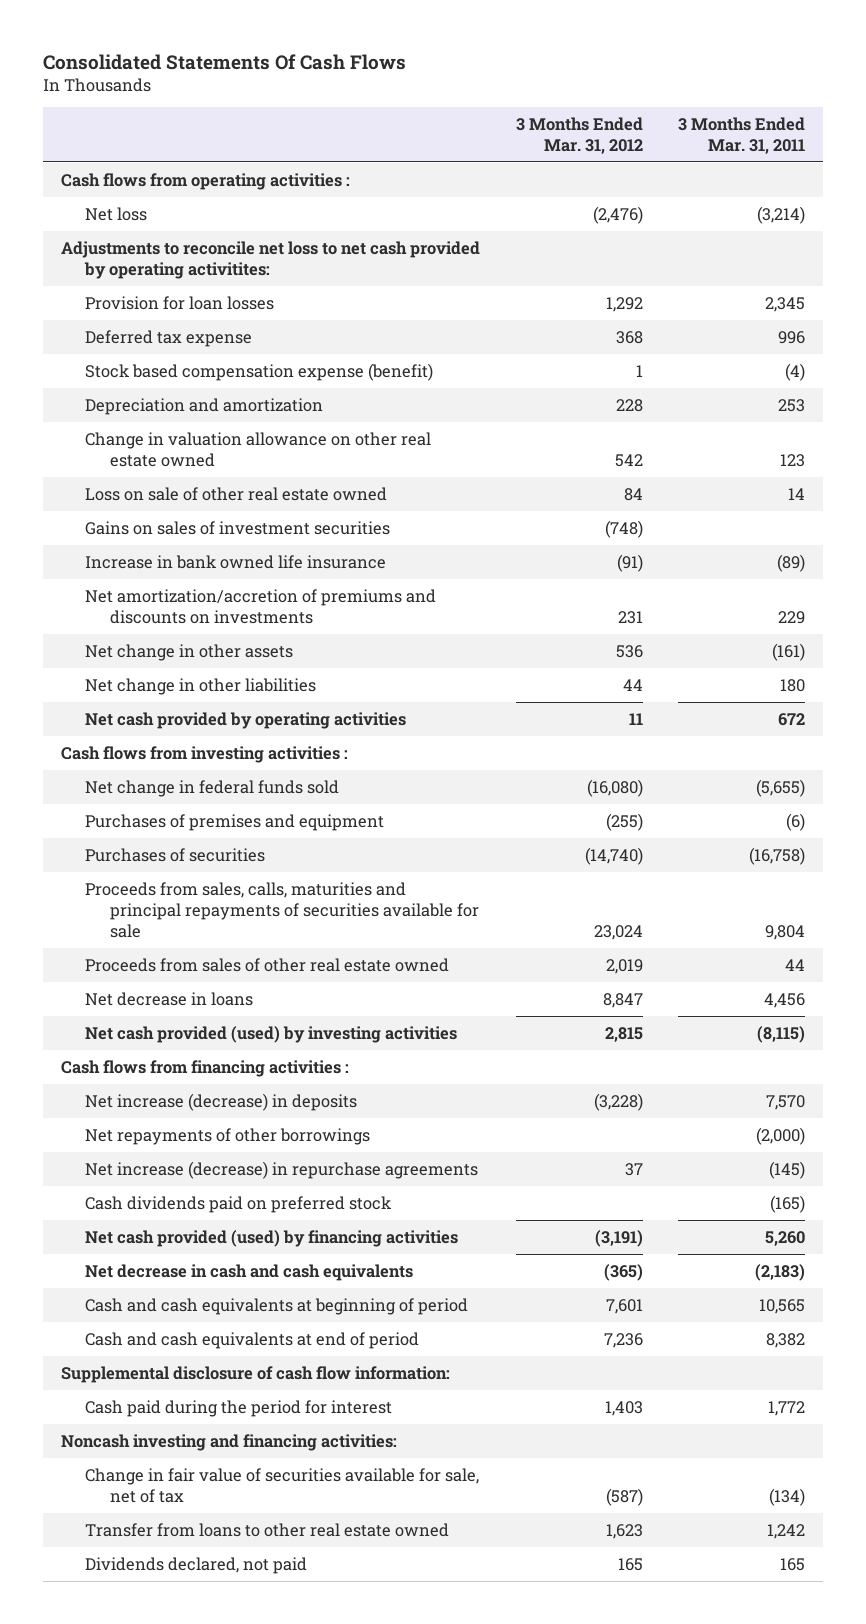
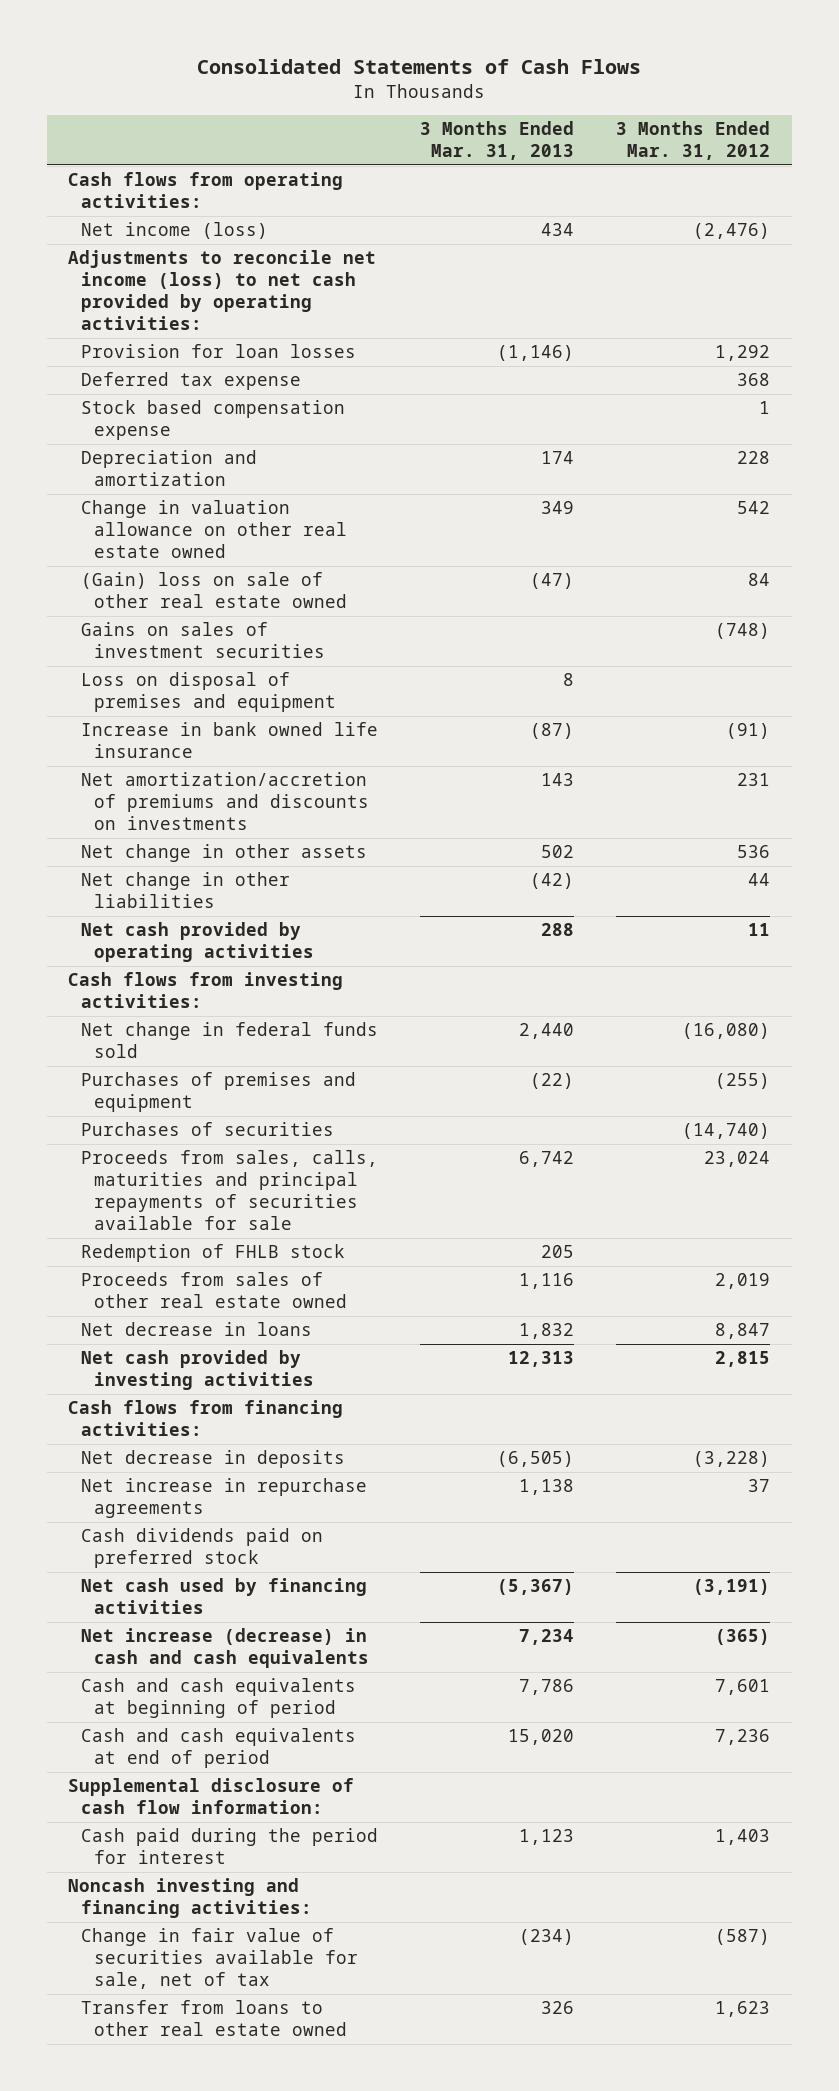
- Consolidated Statements Of Cash Flows
+ Consolidated Statements of Cash Flows
- | 3 Months Ended Mar. 31, 2012 | 3 Months Ended Mar. 31, 2011
+ | 3 Months Ended Mar. 31, 2013 | 3 Months Ended Mar. 31, 2012
- Cash flows from operating activities :
- Net loss | (2,476) | (3,214)
- Adjustments to reconcile net loss to net cash provided by operating activitites:
+ Cash flows from operating activities:
+ Net income (loss) | 434 | (2,476)
+ Adjustments to reconcile net income (loss) to net cash provided by operating activities:
- Stock based compensation expense (benefit) | 1 | (4)
+ Stock based compensation expense | | 1
- Loss on sale of other real estate owned | 84 | 14
+ (Gain) loss on sale of other real estate owned | (47) | 84
+ Loss on disposal of premises and equipment | 8 |
- Cash flows from investing activities :
+ Cash flows from investing activities:
+ Redemption of FHLB stock | 205 |
- Net cash provided (used) by investing activities | 2,815 | (8,115)
- Cash flows from financing activities :
- Net increase (decrease) in deposits | (3,228) | 7,570
- Net repayments of other borrowings | | (2,000)
- Net increase (decrease) in repurchase agreements | 37 | (145)
+ Net cash provided by investing activities | 12,313 | 2,815
+ Cash flows from financing activities:
+ Net decrease in deposits | (6,505) | (3,228)
+ Net increase in repurchase agreements | 1,138 | 37
- Net cash provided (used) by financing activities | (3,191) | 5,260
- Net decrease in cash and cash equivalents | (365) | (2,183)
+ Net cash used by financing activities | (5,367) | (3,191)
+ Net increase (decrease) in cash and cash equivalents | 7,234 | (365)
- Dividends declared, not paid | 165 | 165

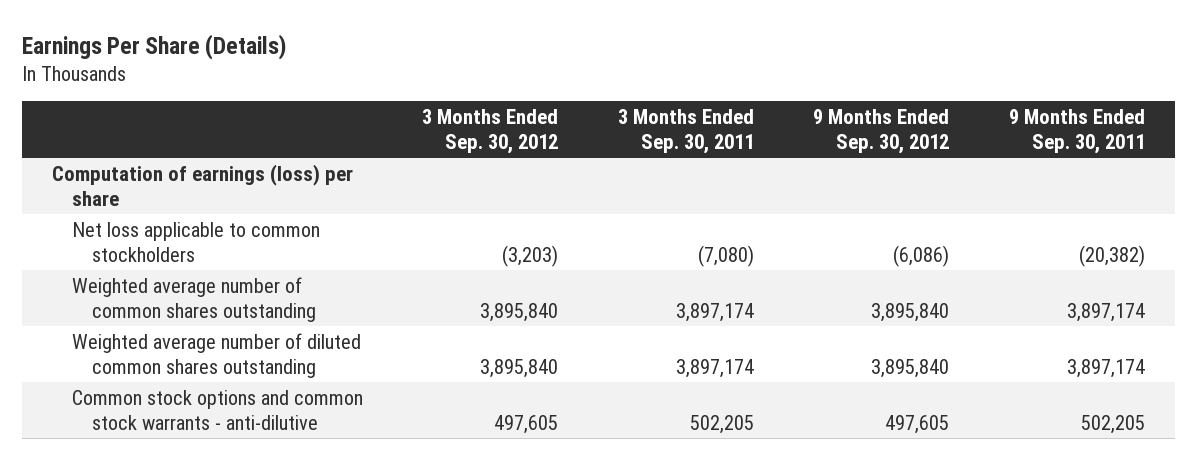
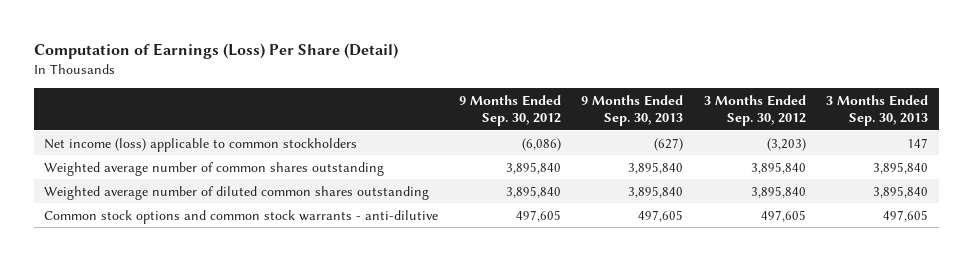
- Earnings Per Share (Details)
+ Computation of Earnings (Loss) Per Share (Detail)
- | 3 Months Ended Sep. 30, 2012 | 3 Months Ended Sep. 30, 2011 | 9 Months Ended Sep. 30, 2012 | 9 Months Ended Sep. 30, 2011
+ | 9 Months Ended Sep. 30, 2012 | 9 Months Ended Sep. 30, 2013 | 3 Months Ended Sep. 30, 2012 | 3 Months Ended Sep. 30, 2013
- Computation of earnings (loss) per share
- Net loss applicable to common stockholders | (3,203) | (7,080) | (6,086) | (20,382)
+ Net income (loss) applicable to common stockholders | (6,086) | (627) | (3,203) | 147

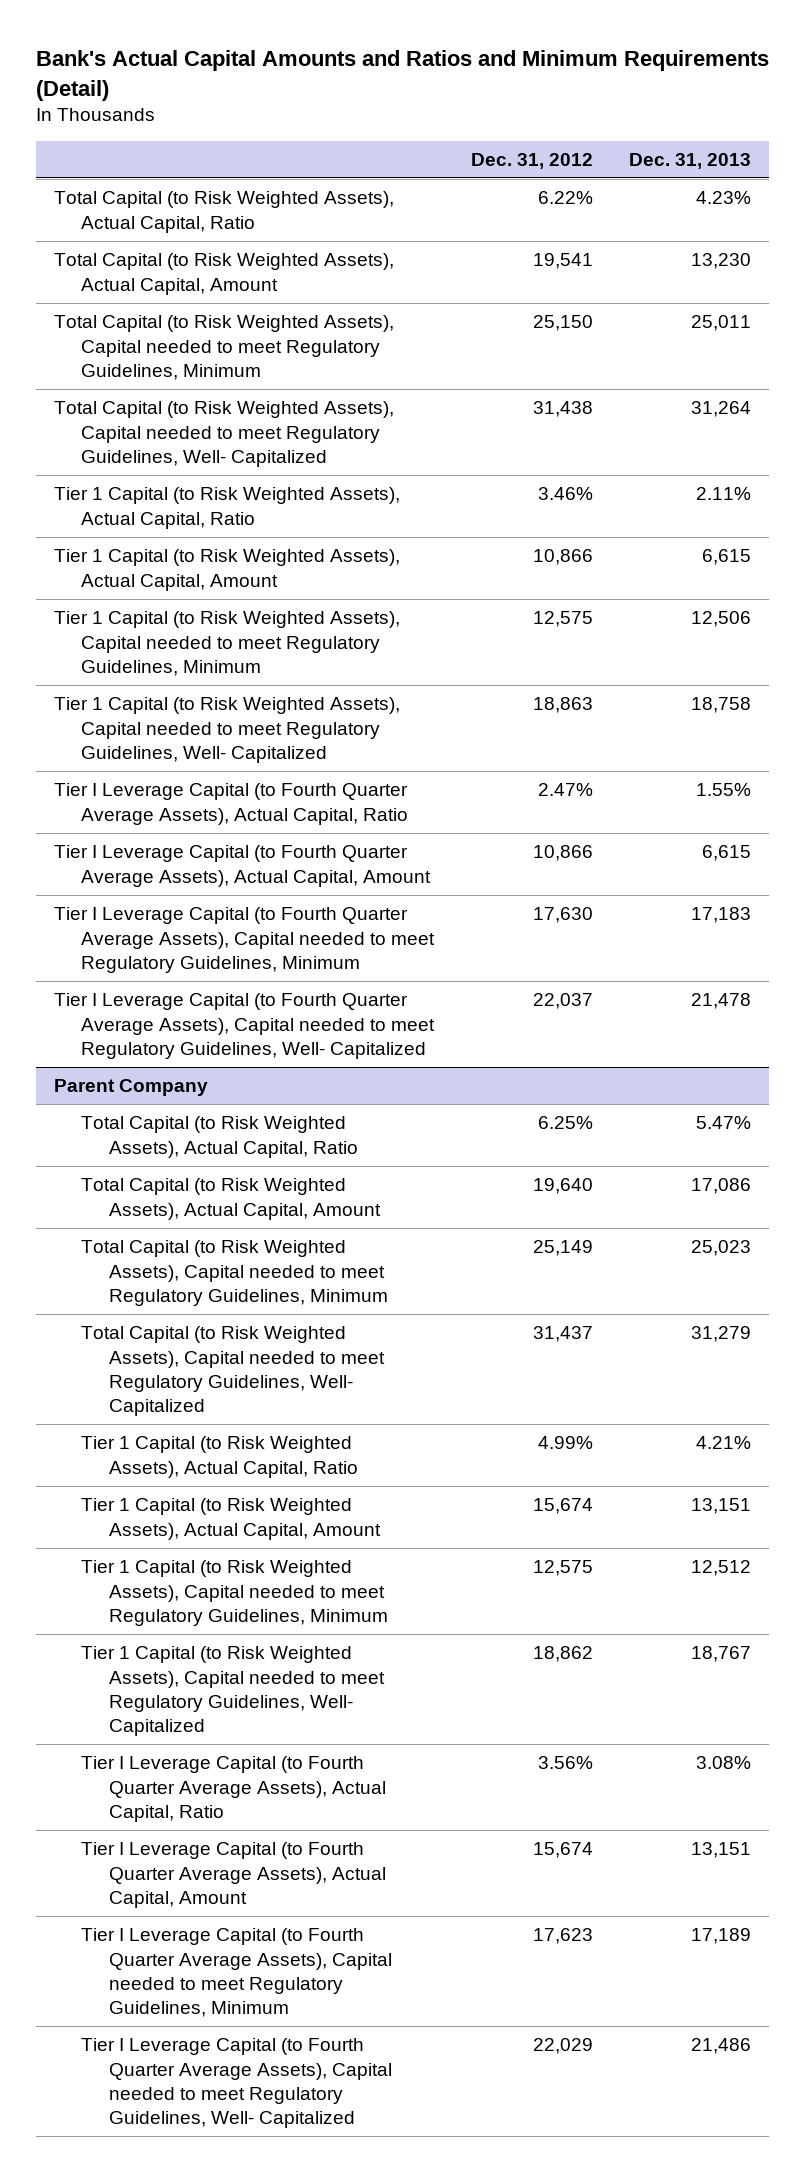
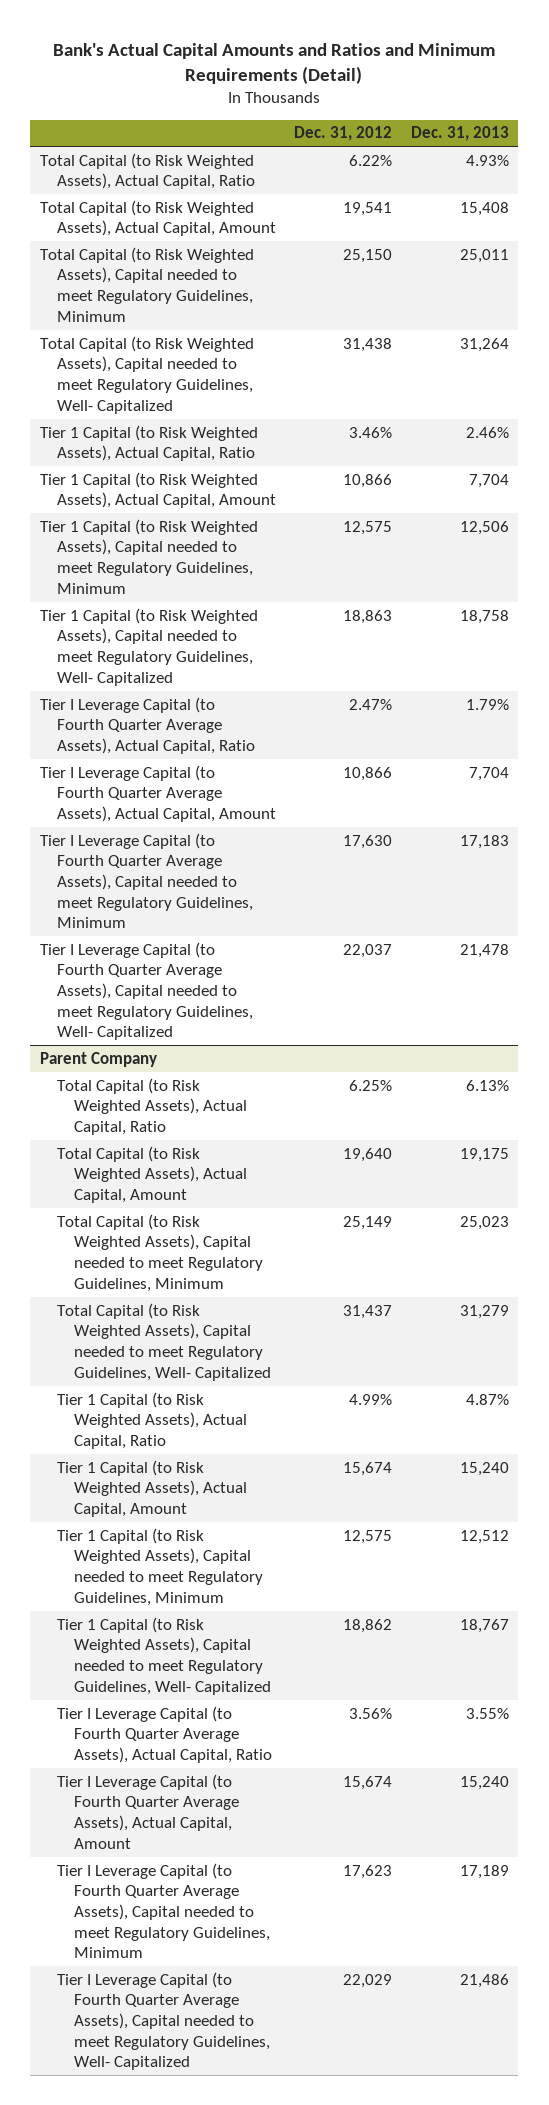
- Total Capital (to Risk Weighted Assets), Actual Capital, Ratio | 6.22% | 4.23%
- Total Capital (to Risk Weighted Assets), Actual Capital, Amount | 19,541 | 13,230
+ Total Capital (to Risk Weighted Assets), Actual Capital, Ratio | 6.22% | 4.93%
+ Total Capital (to Risk Weighted Assets), Actual Capital, Amount | 19,541 | 15,408
- Tier 1 Capital (to Risk Weighted Assets), Actual Capital, Ratio | 3.46% | 2.11%
- Tier 1 Capital (to Risk Weighted Assets), Actual Capital, Amount | 10,866 | 6,615
+ Tier 1 Capital (to Risk Weighted Assets), Actual Capital, Ratio | 3.46% | 2.46%
+ Tier 1 Capital (to Risk Weighted Assets), Actual Capital, Amount | 10,866 | 7,704
- Tier I Leverage Capital (to Fourth Quarter Average Assets), Actual Capital, Ratio | 2.47% | 1.55%
- Tier I Leverage Capital (to Fourth Quarter Average Assets), Actual Capital, Amount | 10,866 | 6,615
+ Tier I Leverage Capital (to Fourth Quarter Average Assets), Actual Capital, Ratio | 2.47% | 1.79%
+ Tier I Leverage Capital (to Fourth Quarter Average Assets), Actual Capital, Amount | 10,866 | 7,704
@ Parent Company
- Total Capital (to Risk Weighted Assets), Actual Capital, Ratio | 6.25% | 5.47%
- Total Capital (to Risk Weighted Assets), Actual Capital, Amount | 19,640 | 17,086
+ Total Capital (to Risk Weighted Assets), Actual Capital, Ratio | 6.25% | 6.13%
+ Total Capital (to Risk Weighted Assets), Actual Capital, Amount | 19,640 | 19,175
- Tier 1 Capital (to Risk Weighted Assets), Actual Capital, Ratio | 4.99% | 4.21%
- Tier 1 Capital (to Risk Weighted Assets), Actual Capital, Amount | 15,674 | 13,151
+ Tier 1 Capital (to Risk Weighted Assets), Actual Capital, Ratio | 4.99% | 4.87%
+ Tier 1 Capital (to Risk Weighted Assets), Actual Capital, Amount | 15,674 | 15,240
- Tier I Leverage Capital (to Fourth Quarter Average Assets), Actual Capital, Ratio | 3.56% | 3.08%
- Tier I Leverage Capital (to Fourth Quarter Average Assets), Actual Capital, Amount | 15,674 | 13,151
+ Tier I Leverage Capital (to Fourth Quarter Average Assets), Actual Capital, Ratio | 3.56% | 3.55%
+ Tier I Leverage Capital (to Fourth Quarter Average Assets), Actual Capital, Amount | 15,674 | 15,240

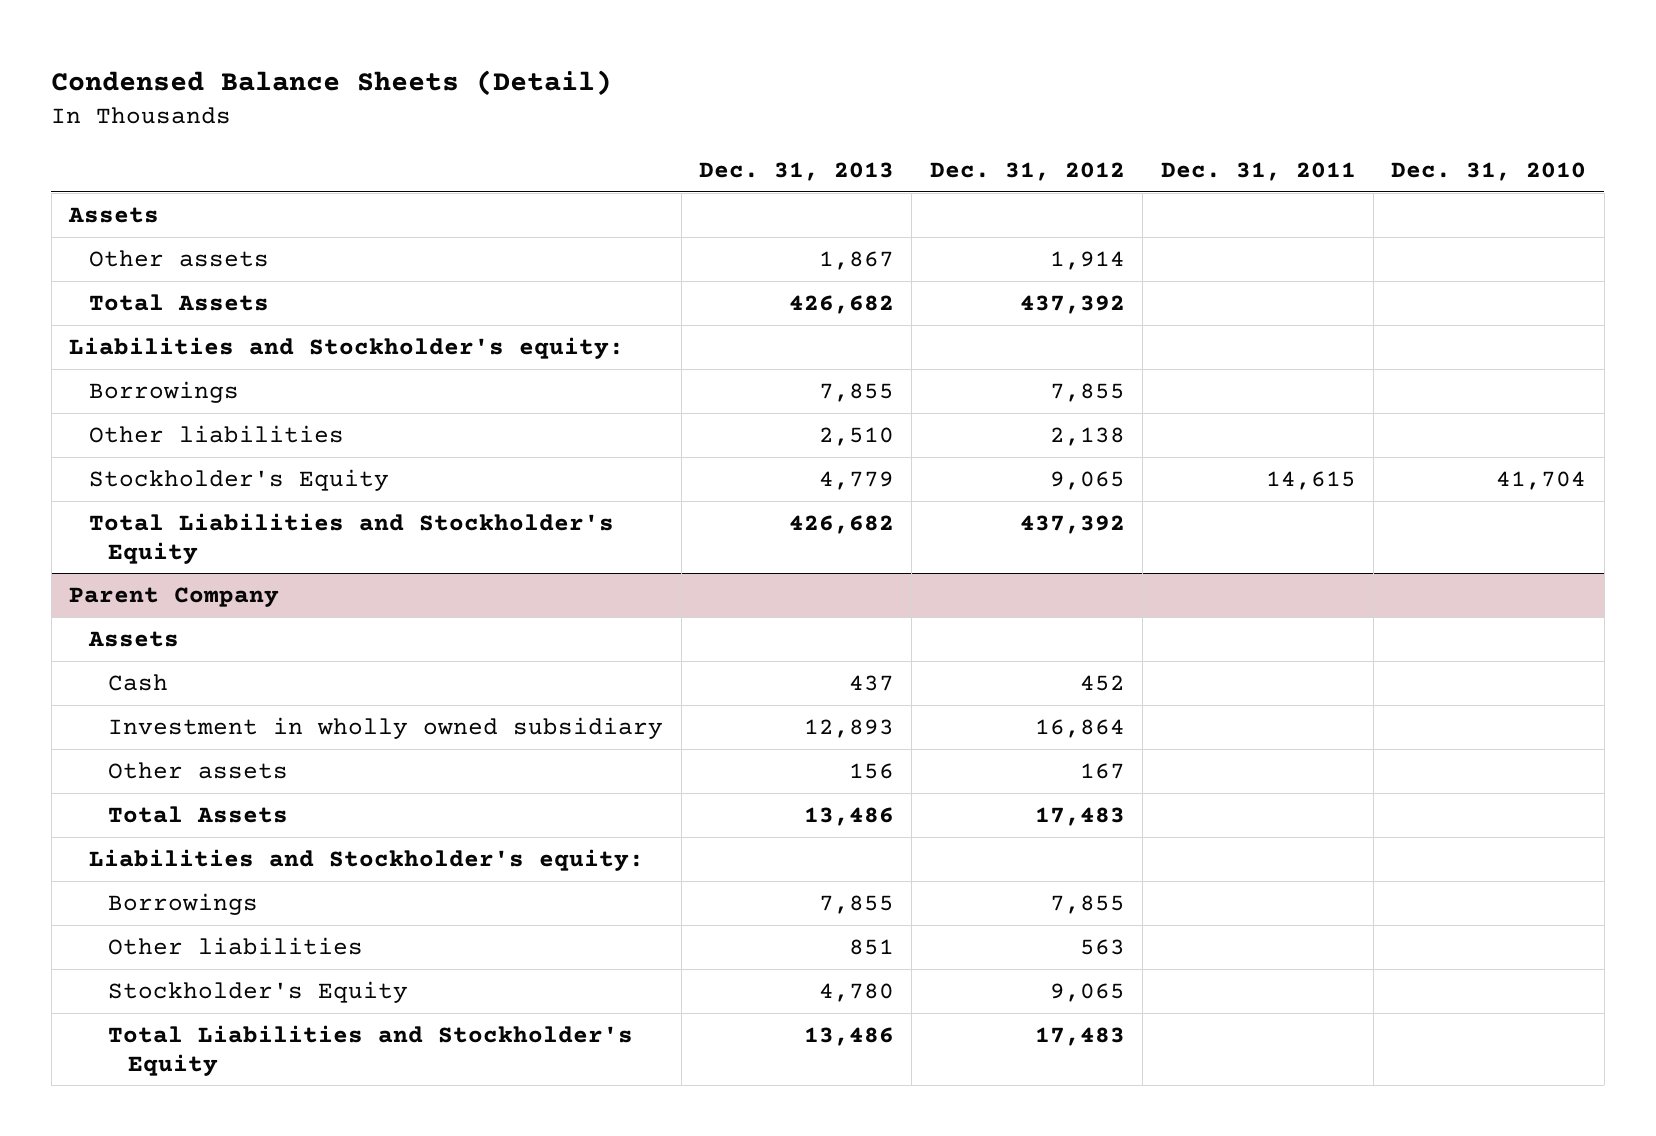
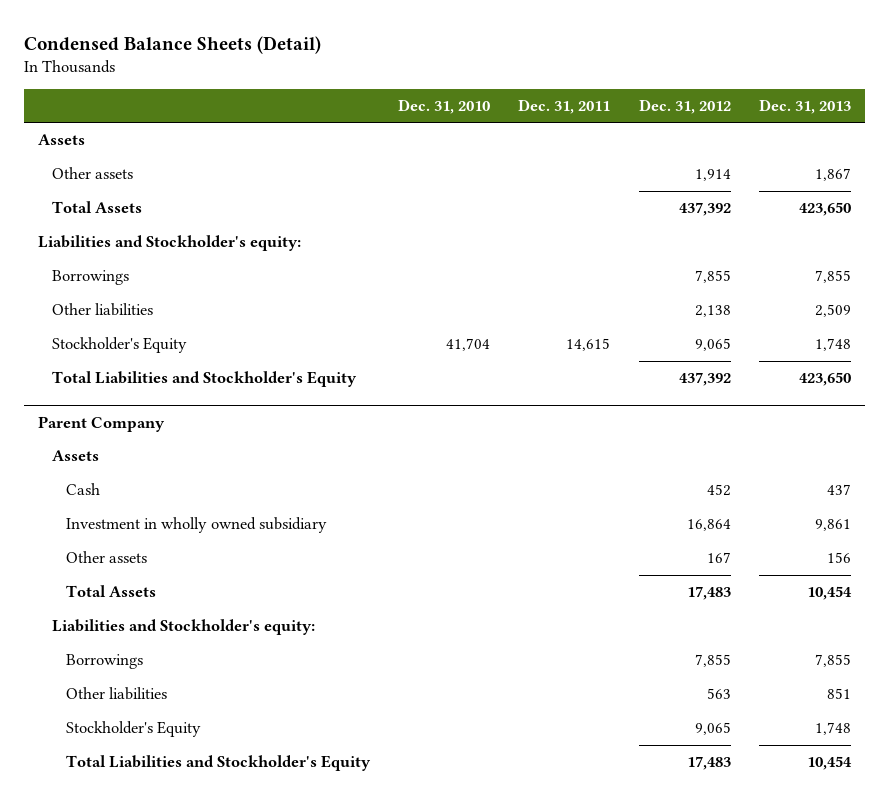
- | Dec. 31, 2013 | Dec. 31, 2012 | Dec. 31, 2011 | Dec. 31, 2010
+ | Dec. 31, 2010 | Dec. 31, 2011 | Dec. 31, 2012 | Dec. 31, 2013
- Total Assets | 426,682 | 437,392 | |
+ Total Assets | | | 437,392 | 423,650
- Other liabilities | 2,510 | 2,138 | |
- Stockholder's Equity | 4,779 | 9,065 | 14,615 | 41,704
- Total Liabilities and Stockholder's Equity | 426,682 | 437,392 | |
+ Other liabilities | | | 2,138 | 2,509
+ Stockholder's Equity | 41,704 | 14,615 | 9,065 | 1,748
+ Total Liabilities and Stockholder's Equity | | | 437,392 | 423,650
@ Parent Company
- Investment in wholly owned subsidiary | 12,893 | 16,864 | |
+ Investment in wholly owned subsidiary | | | 16,864 | 9,861
- Total Assets | 13,486 | 17,483 | |
+ Total Assets | | | 17,483 | 10,454
- Stockholder's Equity | 4,780 | 9,065 | |
- Total Liabilities and Stockholder's Equity | 13,486 | 17,483 | |
+ Stockholder's Equity | | | 9,065 | 1,748
+ Total Liabilities and Stockholder's Equity | | | 17,483 | 10,454

